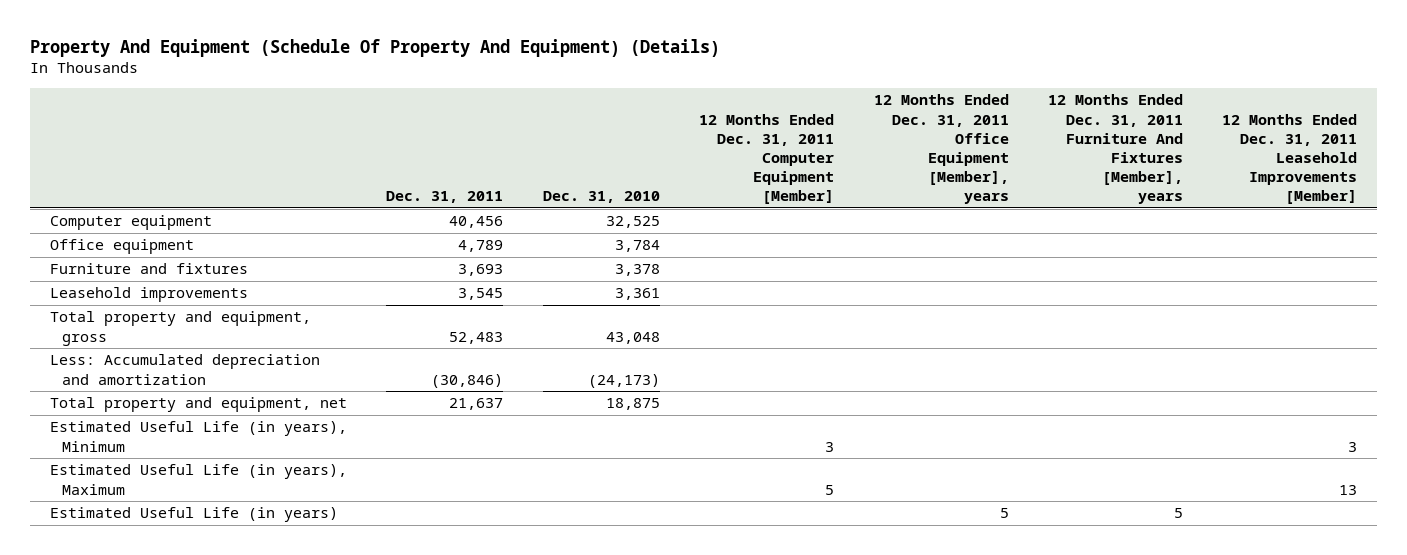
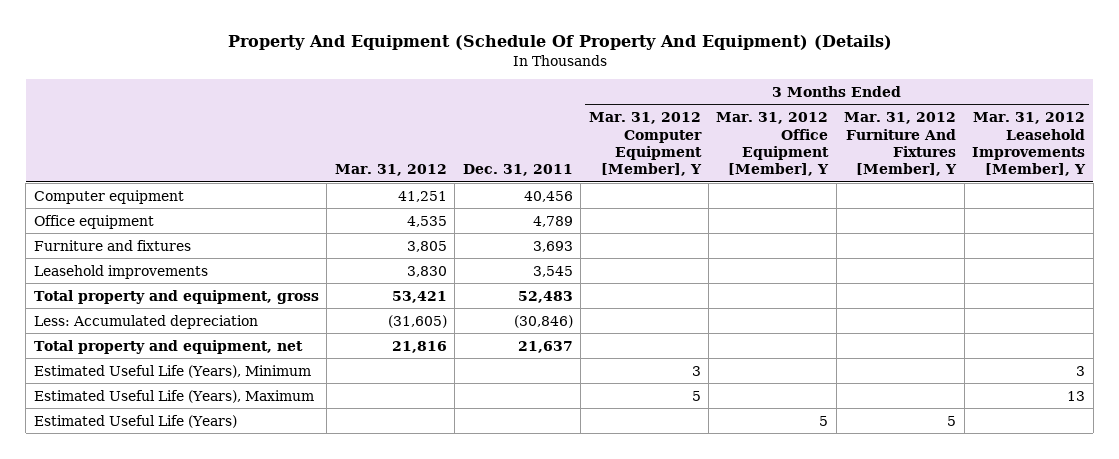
- | Dec. 31, 2011 | Dec. 31, 2010 | 12 Months Ended Dec. 31, 2011 Computer Equipment [Member] | 12 Months Ended Dec. 31, 2011 Office Equipment [Member], years | 12 Months Ended Dec. 31, 2011 Furniture And Fixtures [Member], years | 12 Months Ended Dec. 31, 2011 Leasehold Improvements [Member]
+ | Mar. 31, 2012 | Dec. 31, 2011 | 3 Months Ended Mar. 31, 2012 Computer Equipment [Member], Y | 3 Months Ended Mar. 31, 2012 Office Equipment [Member], Y | 3 Months Ended Mar. 31, 2012 Furniture And Fixtures [Member], Y | 3 Months Ended Mar. 31, 2012 Leasehold Improvements [Member], Y
- Less: Accumulated depreciation and amortization | (30,846) | (24,173) | | | |
+ Less: Accumulated depreciation | (31,605) | (30,846) | | | |
- Estimated Useful Life (in years), Minimum | | | 3 | | | 3
- Estimated Useful Life (in years), Maximum | | | 5 | | | 13
- Estimated Useful Life (in years) | | | | 5 | 5 |
+ Estimated Useful Life (Years), Minimum | | | 3 | | | 3
+ Estimated Useful Life (Years), Maximum | | | 5 | | | 13
+ Estimated Useful Life (Years) | | | | 5 | 5 |

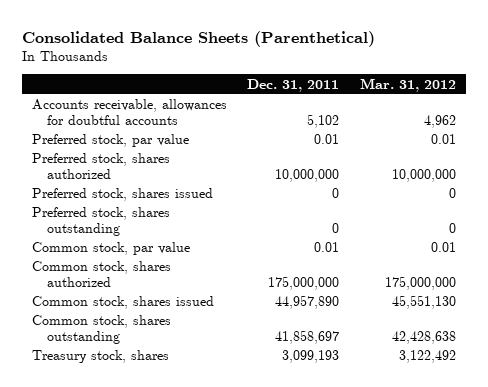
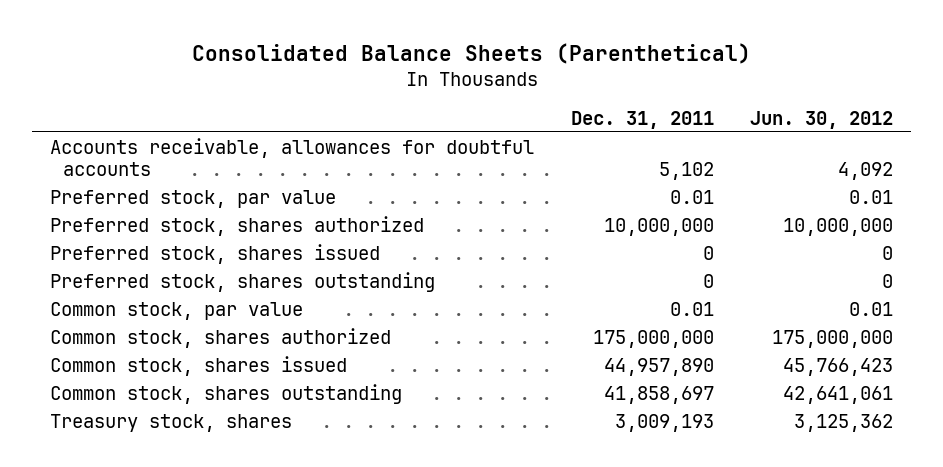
- | Dec. 31, 2011 | Mar. 31, 2012
+ | Dec. 31, 2011 | Jun. 30, 2012
- Treasury stock, shares | 3,099,193 | 3,122,492
+ Treasury stock, shares | 3,009,193 | 3,125,362

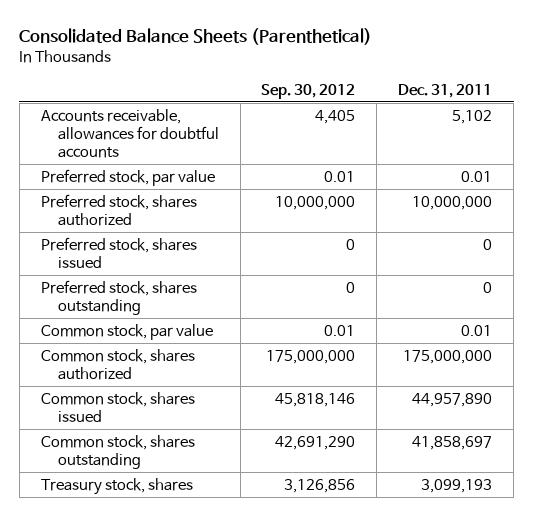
- | Dec. 31, 2011 | Jun. 30, 2012
+ | Sep. 30, 2012 | Dec. 31, 2011
- Treasury stock, shares | 3,009,193 | 3,125,362
+ Treasury stock, shares | 3,126,856 | 3,099,193

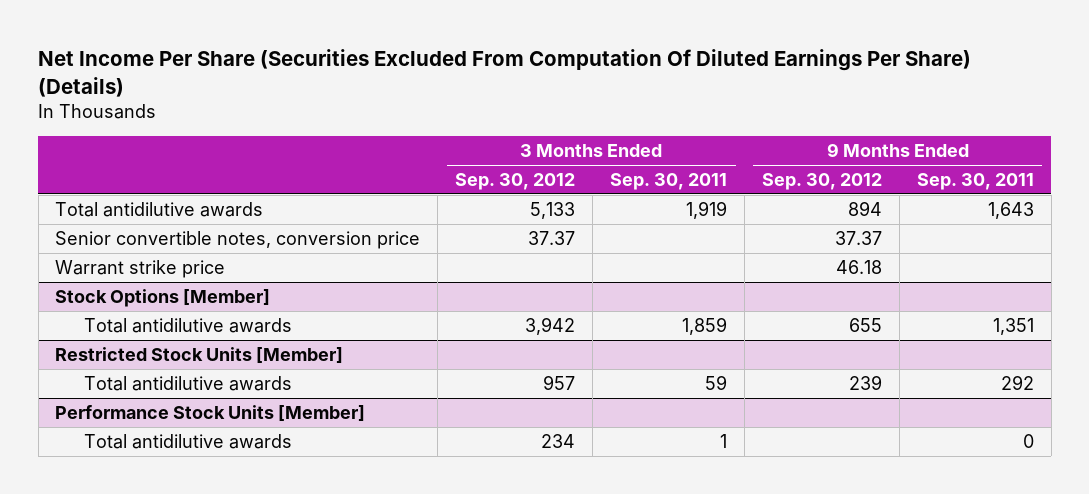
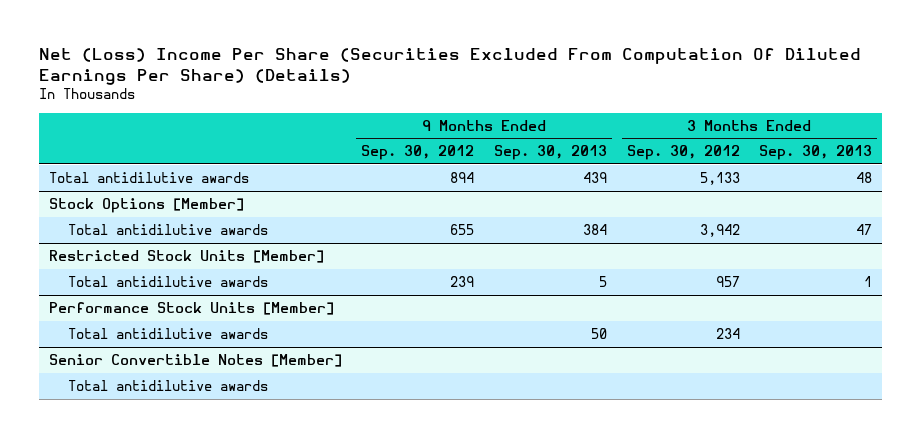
- Net Income Per Share (Securities Excluded From Computation Of Diluted Earnings Per Share) (Details)
+ Net (Loss) Income Per Share (Securities Excluded From Computation Of Diluted Earnings Per Share) (Details)
- | 3 Months Ended Sep. 30, 2012 | 3 Months Ended Sep. 30, 2011 | 9 Months Ended Sep. 30, 2012 | 9 Months Ended Sep. 30, 2011
+ | 9 Months Ended Sep. 30, 2012 | 9 Months Ended Sep. 30, 2013 | 3 Months Ended Sep. 30, 2012 | 3 Months Ended Sep. 30, 2013
- Senior convertible notes, conversion price | 37.37 | | 37.37 |
- Warrant strike price | | | 46.18 |
+ Senior Convertible Notes [Member]
+ Total antidilutive awards

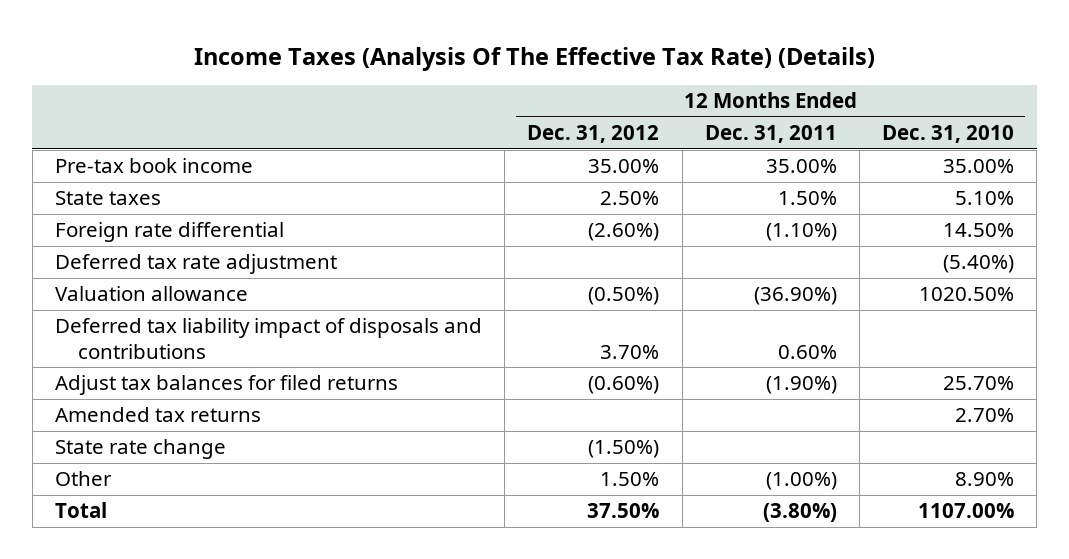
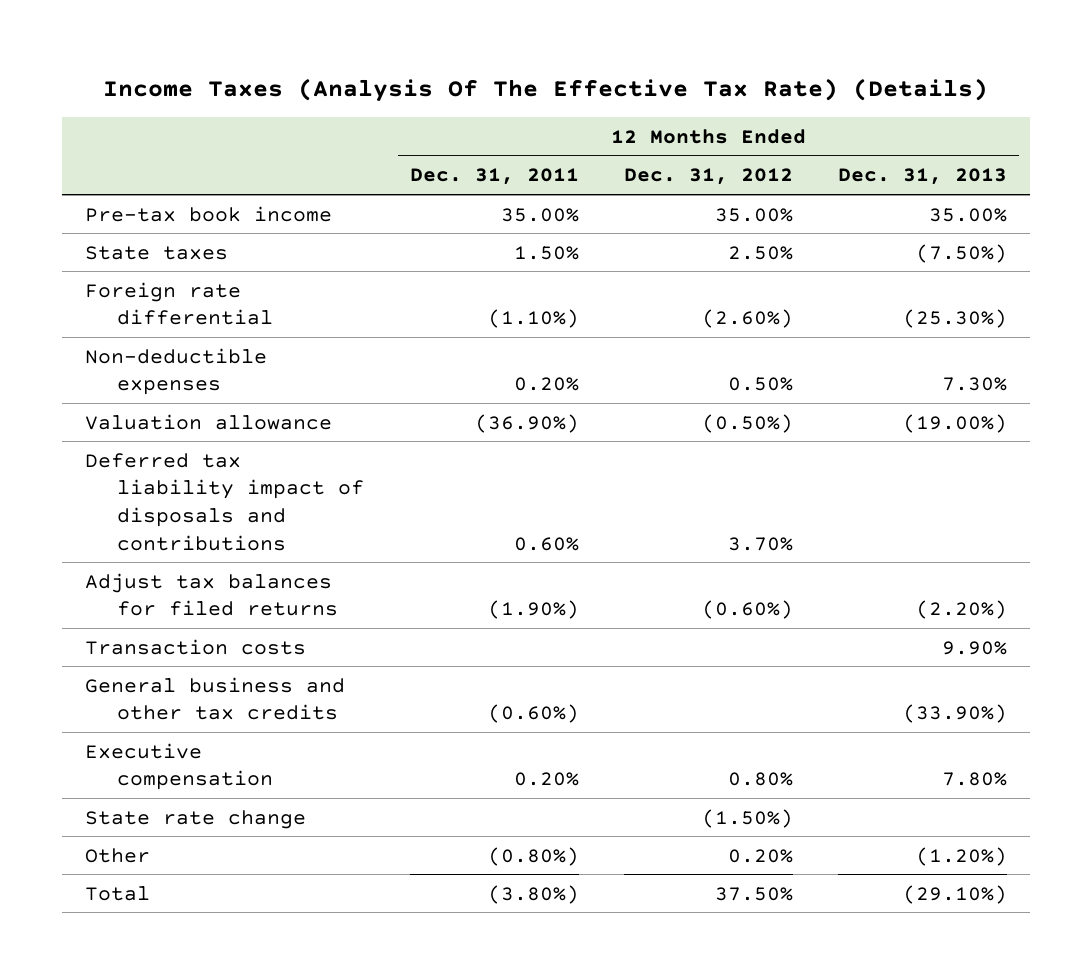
- | 12 Months Ended Dec. 31, 2012 | 12 Months Ended Dec. 31, 2011 | 12 Months Ended Dec. 31, 2010
+ | 12 Months Ended Dec. 31, 2011 | 12 Months Ended Dec. 31, 2012 | 12 Months Ended Dec. 31, 2013
- Deferred tax rate adjustment | | | (5.40%)
+ Non-deductible expenses | 0.20% | 0.50% | 7.30%
- Amended tax returns | | | 2.70%
+ Transaction costs | | | 9.90%
+ General business and other tax credits | (0.60%) | | (33.90%)
+ Executive compensation | 0.20% | 0.80% | 7.80%
- Other | 1.50% | (1.00%) | 8.90%
+ Other | (0.80%) | 0.20% | (1.20%)

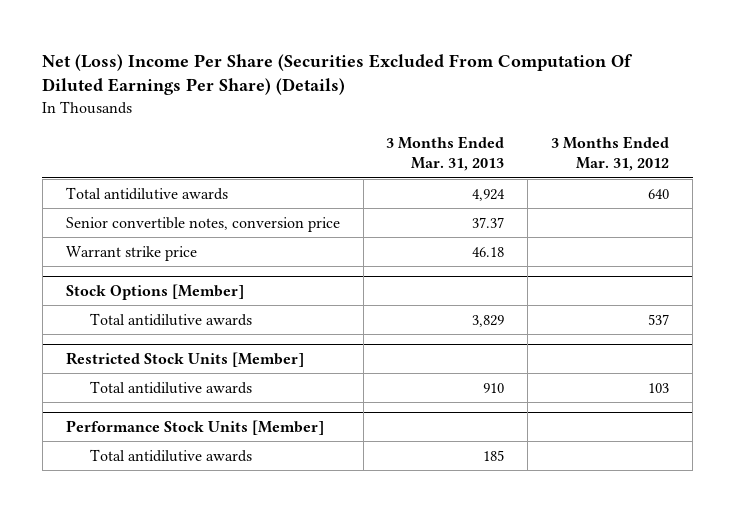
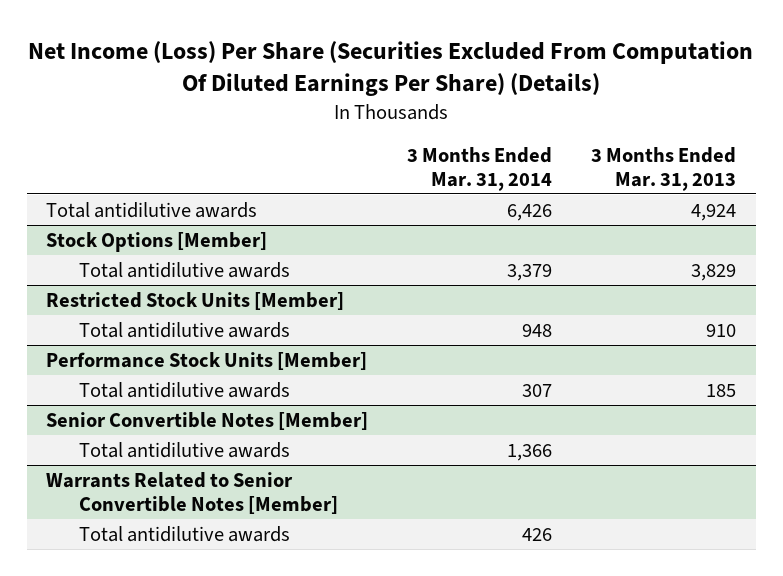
- Net (Loss) Income Per Share (Securities Excluded From Computation Of Diluted Earnings Per Share) (Details)
+ Net Income (Loss) Per Share (Securities Excluded From Computation Of Diluted Earnings Per Share) (Details)
- | 3 Months Ended Mar. 31, 2013 | 3 Months Ended Mar. 31, 2012
+ | 3 Months Ended Mar. 31, 2014 | 3 Months Ended Mar. 31, 2013
- Senior convertible notes, conversion price | 37.37 |
- Warrant strike price | 46.18 |
+ Senior Convertible Notes [Member]
+ Total antidilutive awards | 1,366 |
+ Warrants Related to Senior Convertible Notes [Member]
+ Total antidilutive awards | 426 |

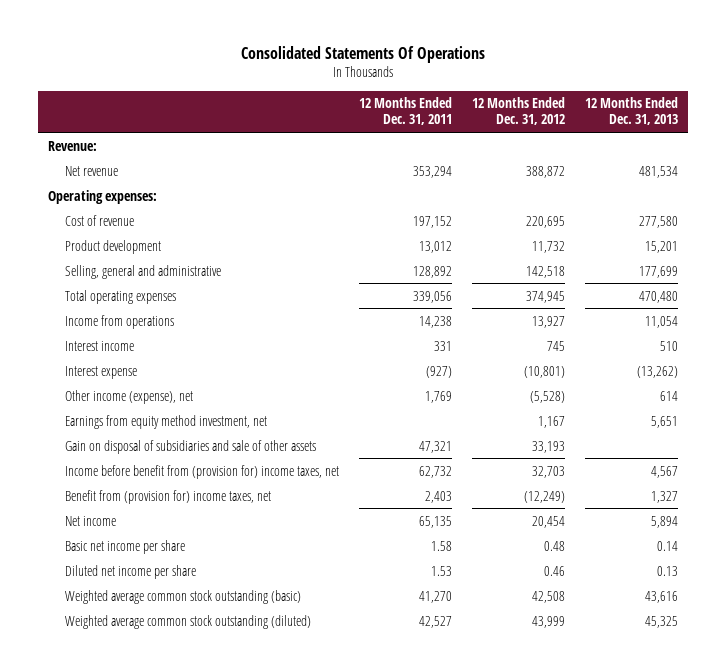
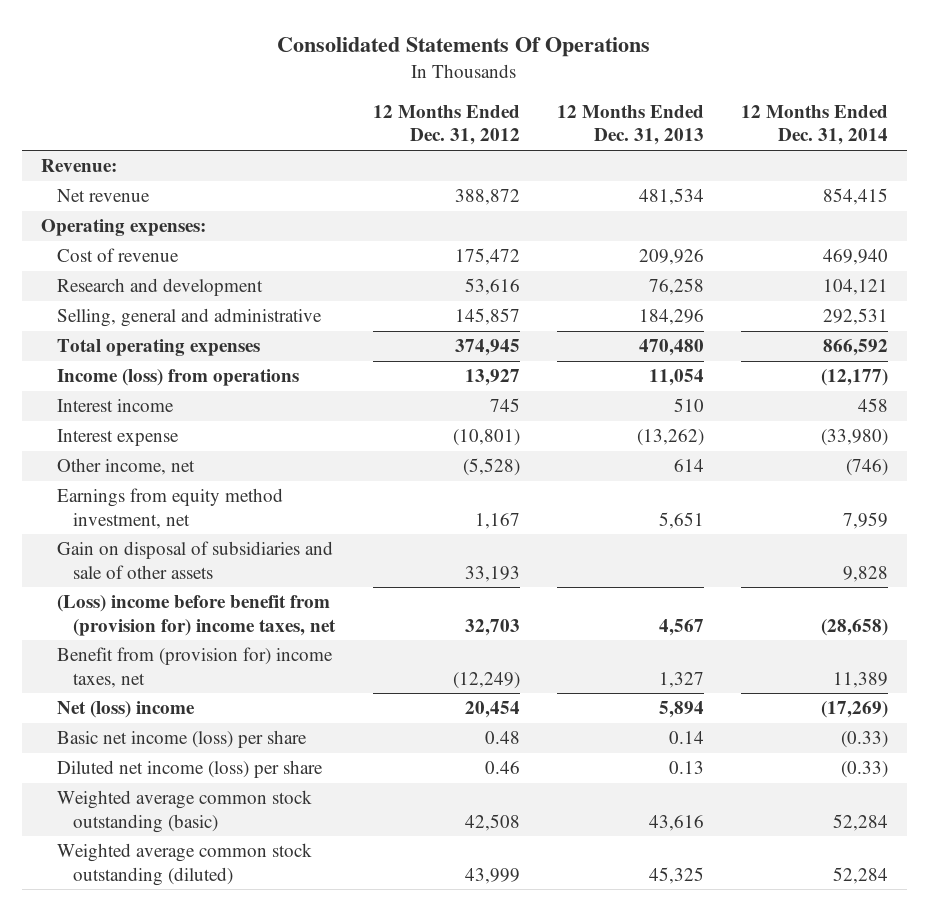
- | 12 Months Ended Dec. 31, 2011 | 12 Months Ended Dec. 31, 2012 | 12 Months Ended Dec. 31, 2013
+ | 12 Months Ended Dec. 31, 2012 | 12 Months Ended Dec. 31, 2013 | 12 Months Ended Dec. 31, 2014
- Cost of revenue | 197,152 | 220,695 | 277,580
- Product development | 13,012 | 11,732 | 15,201
- Selling, general and administrative | 128,892 | 142,518 | 177,699
+ Cost of revenue | 175,472 | 209,926 | 469,940
+ Research and development | 53,616 | 76,258 | 104,121
+ Selling, general and administrative | 145,857 | 184,296 | 292,531
- Income from operations | 14,238 | 13,927 | 11,054
+ Income (loss) from operations | 13,927 | 11,054 | (12,177)
- Other income (expense), net | 1,769 | (5,528) | 614
+ Other income, net | (5,528) | 614 | (746)
- Income before benefit from (provision for) income taxes, net | 62,732 | 32,703 | 4,567
+ (Loss) income before benefit from (provision for) income taxes, net | 32,703 | 4,567 | (28,658)
- Net income | 65,135 | 20,454 | 5,894
- Basic net income per share | 1.58 | 0.48 | 0.14
- Diluted net income per share | 1.53 | 0.46 | 0.13
+ Net (loss) income | 20,454 | 5,894 | (17,269)
+ Basic net income (loss) per share | 0.48 | 0.14 | (0.33)
+ Diluted net income (loss) per share | 0.46 | 0.13 | (0.33)

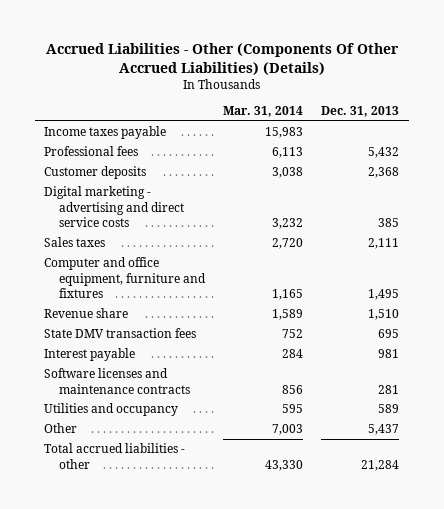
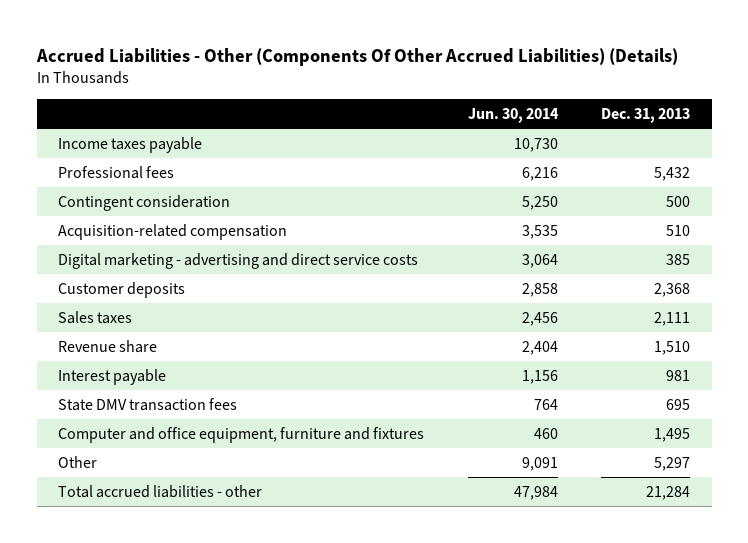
- | Mar. 31, 2014 | Dec. 31, 2013
+ | Jun. 30, 2014 | Dec. 31, 2013
+ Contingent consideration | 5,250 | 500
+ Acquisition-related compensation | 3,535 | 510
moved down: Customer deposits | 2,858 | 2,368
- Software licenses and maintenance contracts | 856 | 281
- Utilities and occupancy | 595 | 589
- Other | 7,003 | 5,437
moved down: State DMV transaction fees | 764 | 695
moved down: Computer and office equipment, furniture and fixtures | 460 | 1,495
+ Other | 9,091 | 5,297

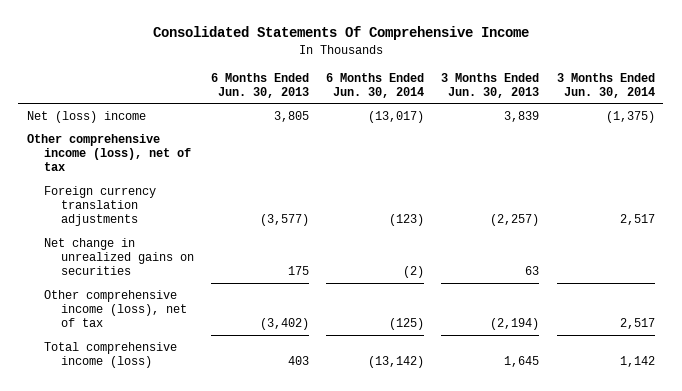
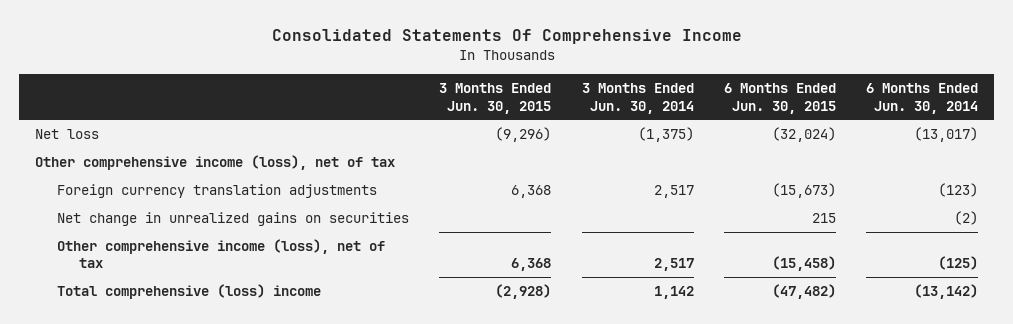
- | 6 Months Ended Jun. 30, 2013 | 6 Months Ended Jun. 30, 2014 | 3 Months Ended Jun. 30, 2013 | 3 Months Ended Jun. 30, 2014
+ | 3 Months Ended Jun. 30, 2015 | 3 Months Ended Jun. 30, 2014 | 6 Months Ended Jun. 30, 2015 | 6 Months Ended Jun. 30, 2014
- Net (loss) income | 3,805 | (13,017) | 3,839 | (1,375)
+ Net loss | (9,296) | (1,375) | (32,024) | (13,017)
- Total comprehensive income (loss) | 403 | (13,142) | 1,645 | 1,142
+ Total comprehensive (loss) income | (2,928) | 1,142 | (47,482) | (13,142)

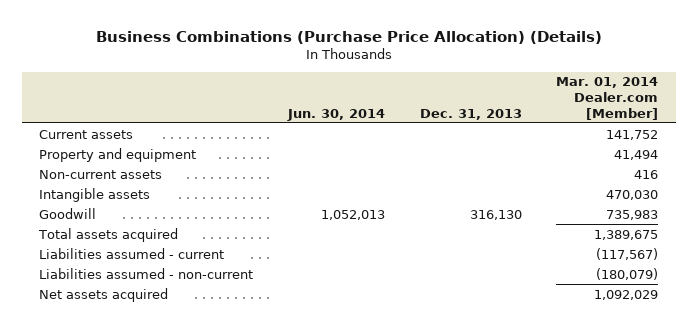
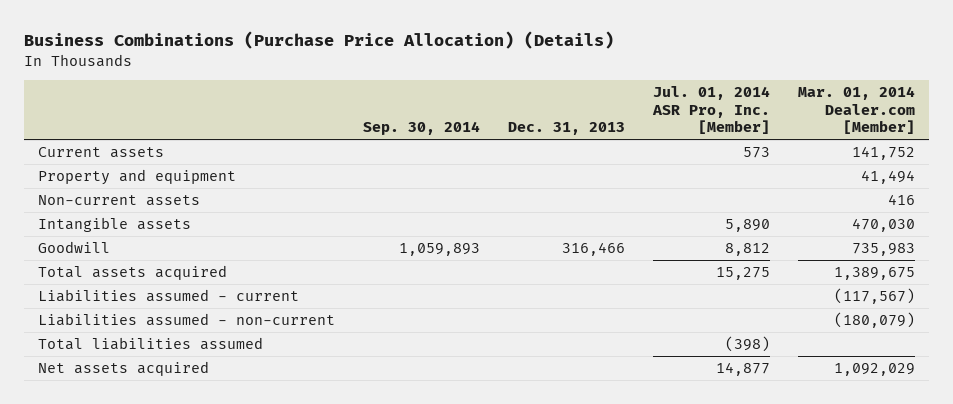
- | Jun. 30, 2014 | Dec. 31, 2013 | Mar. 01, 2014 Dealer.com [Member]
+ | Sep. 30, 2014 | Dec. 31, 2013 | Jul. 01, 2014 ASR Pro, Inc. [Member] | Mar. 01, 2014 Dealer.com [Member]
- Goodwill | 1,052,013 | 316,130 | 735,983
+ Goodwill | 1,059,893 | 316,466 | 8,812 | 735,983
+ Total liabilities assumed | | | (398) |

